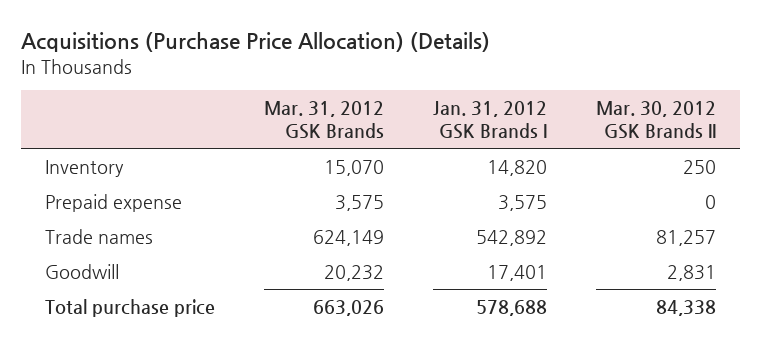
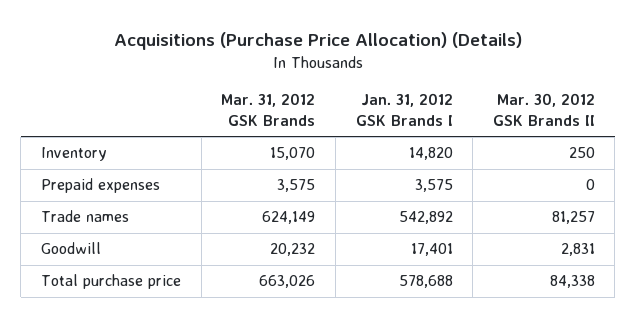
- Prepaid expense | 3,575 | 3,575 | 0
+ Prepaid expenses | 3,575 | 3,575 | 0

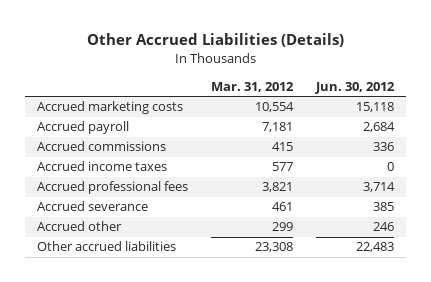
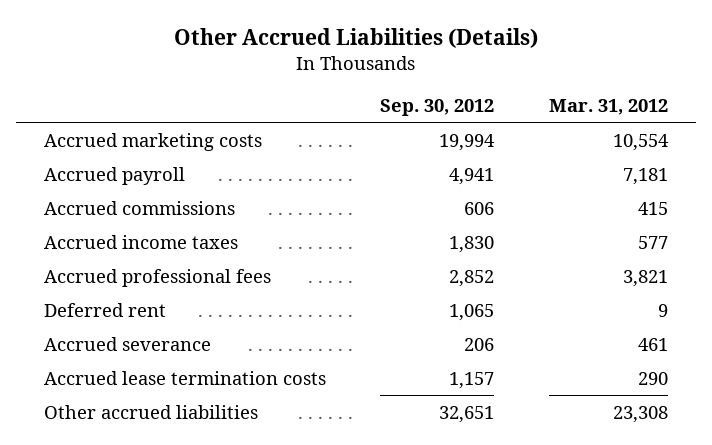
- | Mar. 31, 2012 | Jun. 30, 2012
+ | Sep. 30, 2012 | Mar. 31, 2012
+ Deferred rent | 1,065 | 9
- Accrued other | 299 | 246
+ Accrued lease termination costs | 1,157 | 290

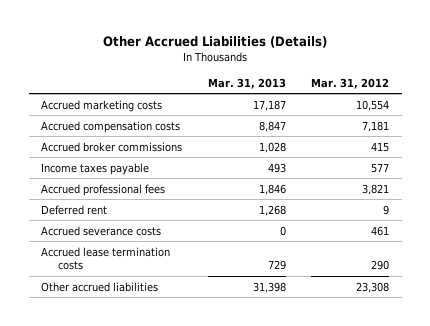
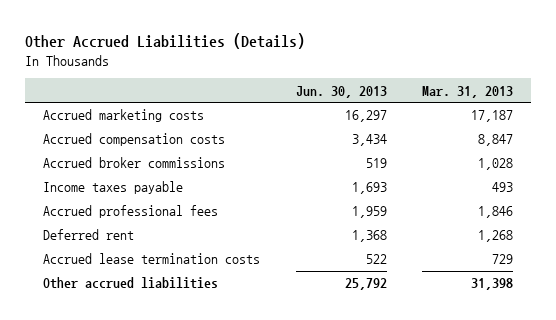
- | Mar. 31, 2013 | Mar. 31, 2012
+ | Jun. 30, 2013 | Mar. 31, 2013
- Accrued severance costs | 0 | 461

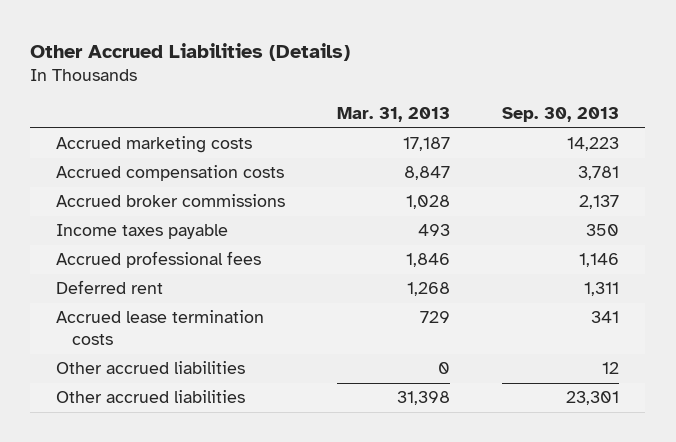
- | Jun. 30, 2013 | Mar. 31, 2013
+ | Mar. 31, 2013 | Sep. 30, 2013
+ Other accrued liabilities | 0 | 12

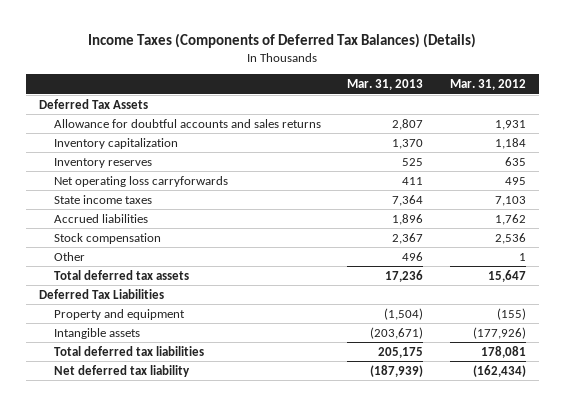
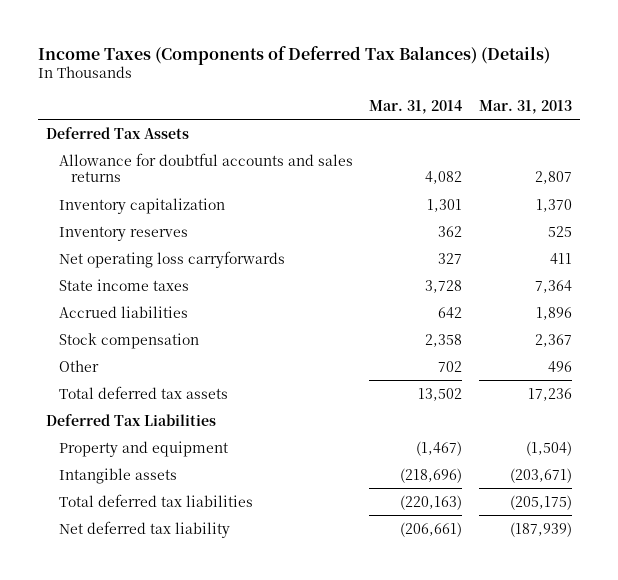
- | Mar. 31, 2013 | Mar. 31, 2012
+ | Mar. 31, 2014 | Mar. 31, 2013
- Total deferred tax liabilities | 205,175 | 178,081
+ Total deferred tax liabilities | (220,163) | (205,175)

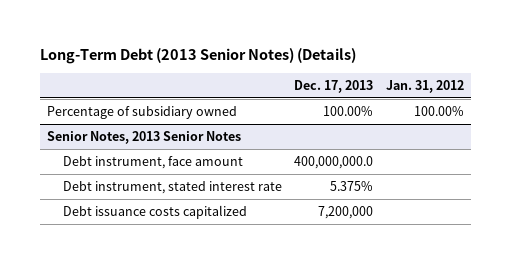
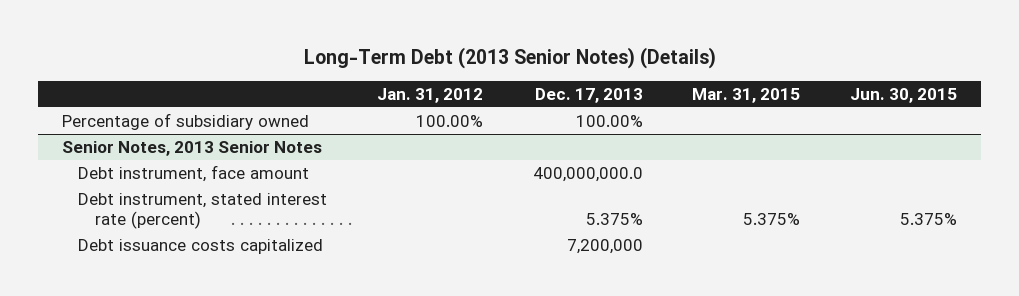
- | Dec. 17, 2013 | Jan. 31, 2012
+ | Jan. 31, 2012 | Dec. 17, 2013 | Mar. 31, 2015 | Jun. 30, 2015
@ Senior Notes, 2013 Senior Notes
- Debt instrument, stated interest rate | 5.375% |
+ Debt instrument, stated interest rate (percent) | | 5.375% | 5.375% | 5.375%

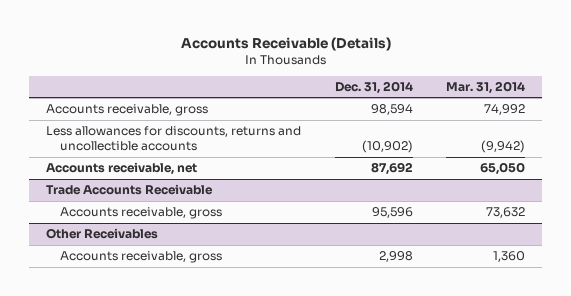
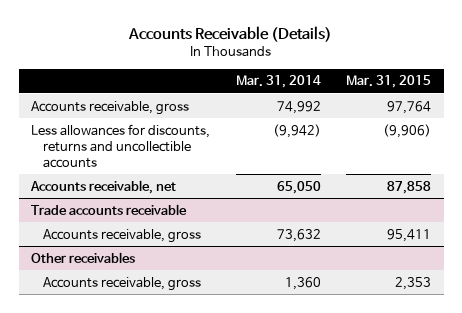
- | Dec. 31, 2014 | Mar. 31, 2014
+ | Mar. 31, 2014 | Mar. 31, 2015
- Trade Accounts Receivable
+ Trade accounts receivable
- Other Receivables
+ Other receivables

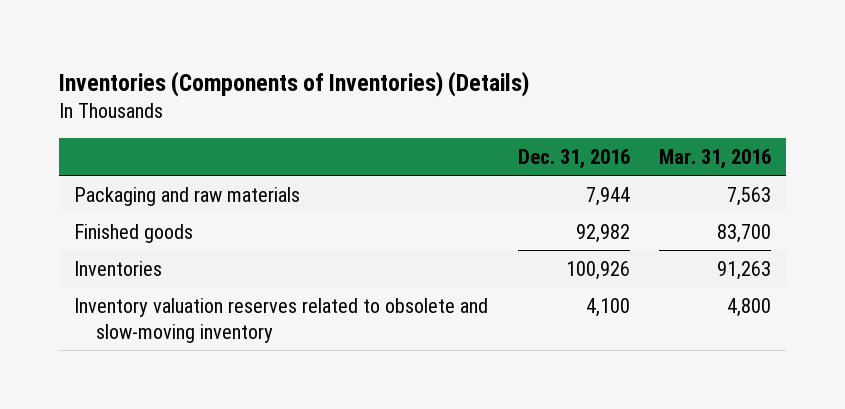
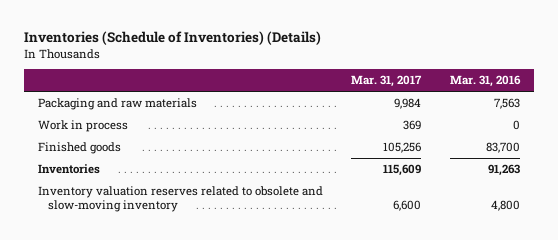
- Inventories (Components of Inventories) (Details)
+ Inventories (Schedule of Inventories) (Details)
- | Dec. 31, 2016 | Mar. 31, 2016
+ | Mar. 31, 2017 | Mar. 31, 2016
+ Work in process | 369 | 0

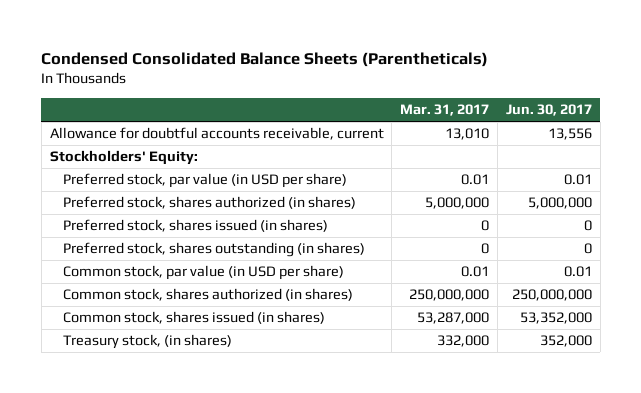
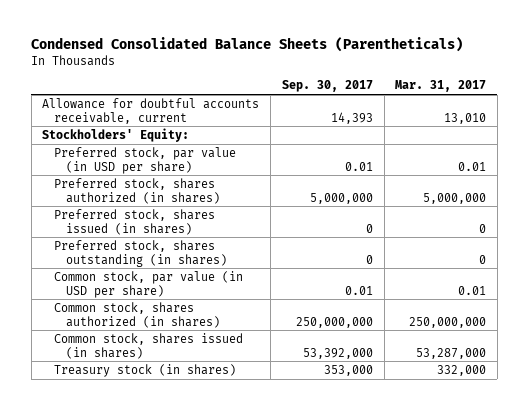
- | Mar. 31, 2017 | Jun. 30, 2017
+ | Sep. 30, 2017 | Mar. 31, 2017
- Treasury stock, (in shares) | 332,000 | 352,000
+ Treasury stock (in shares) | 353,000 | 332,000

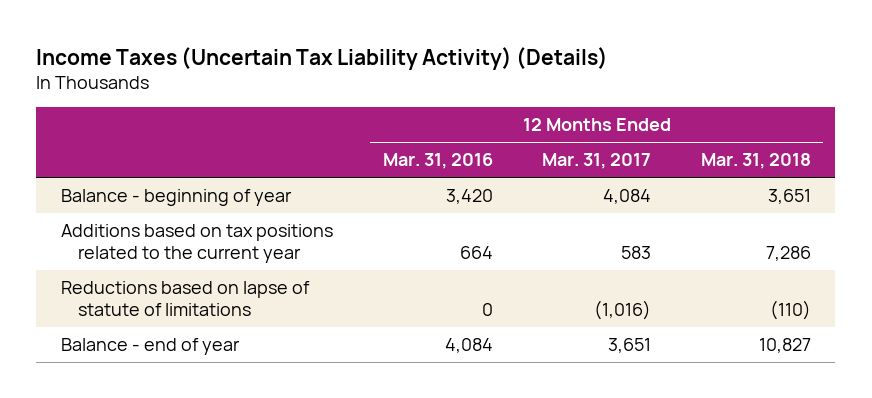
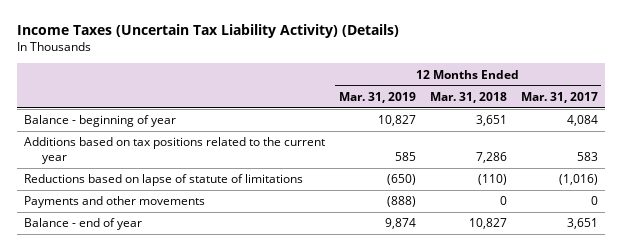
- | 12 Months Ended Mar. 31, 2016 | 12 Months Ended Mar. 31, 2017 | 12 Months Ended Mar. 31, 2018
+ | 12 Months Ended Mar. 31, 2019 | 12 Months Ended Mar. 31, 2018 | 12 Months Ended Mar. 31, 2017
+ Payments and other movements | (888) | 0 | 0

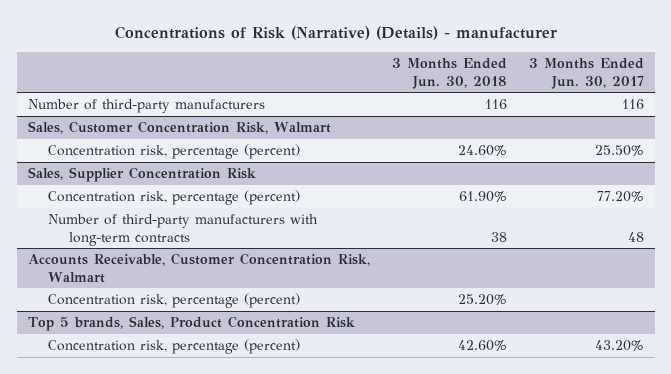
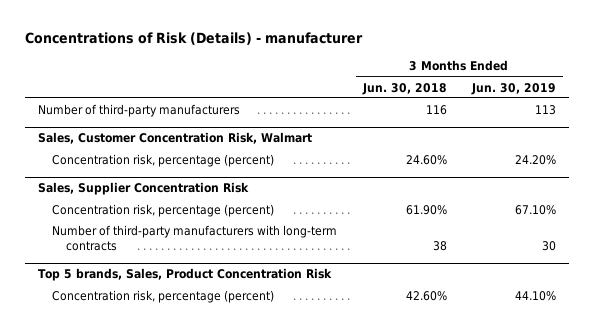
- Concentrations of Risk (Narrative) (Details) - manufacturer
+ Concentrations of Risk (Details) - manufacturer
- | 3 Months Ended Jun. 30, 2018 | 3 Months Ended Jun. 30, 2017
+ | 3 Months Ended Jun. 30, 2018 | 3 Months Ended Jun. 30, 2019
- Accounts Receivable, Customer Concentration Risk, Walmart
- Concentration risk, percentage (percent) | 25.20% |

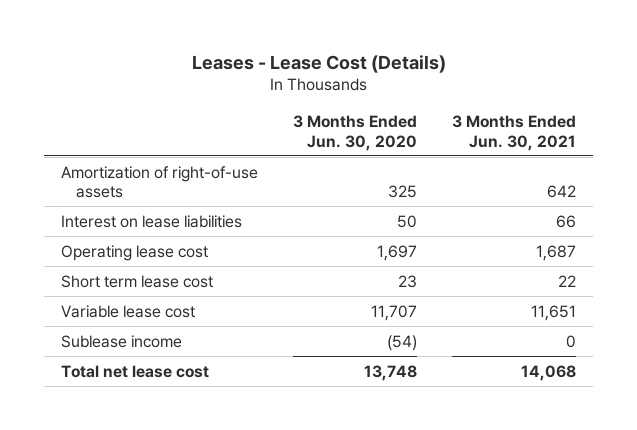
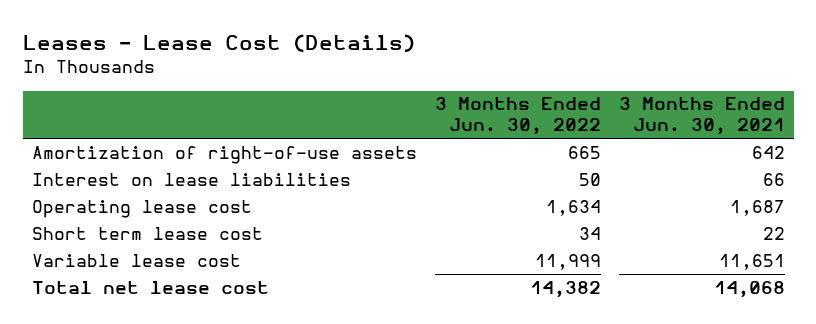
- | 3 Months Ended Jun. 30, 2020 | 3 Months Ended Jun. 30, 2021
+ | 3 Months Ended Jun. 30, 2022 | 3 Months Ended Jun. 30, 2021
- Sublease income | (54) | 0

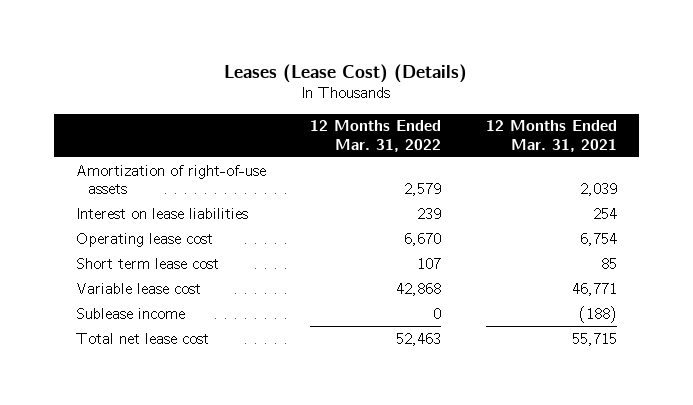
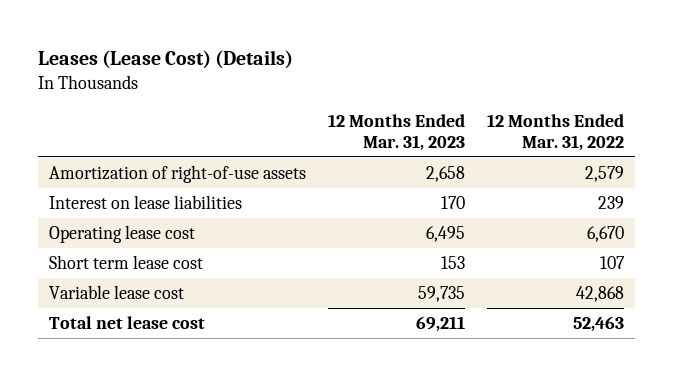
- | 12 Months Ended Mar. 31, 2022 | 12 Months Ended Mar. 31, 2021
+ | 12 Months Ended Mar. 31, 2023 | 12 Months Ended Mar. 31, 2022
- Sublease income | 0 | (188)

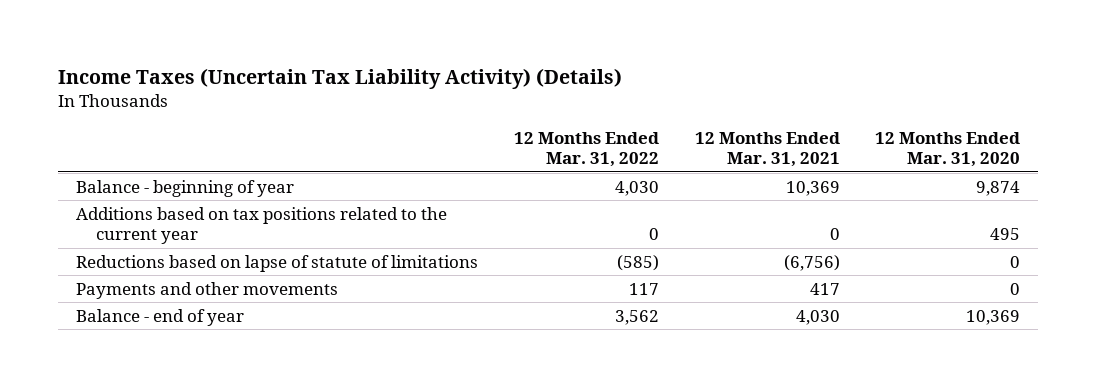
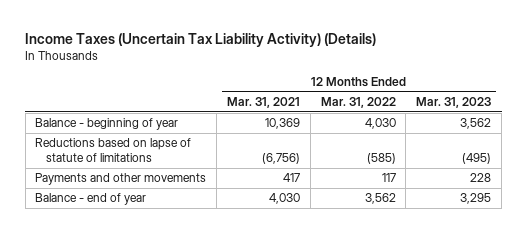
- | 12 Months Ended Mar. 31, 2022 | 12 Months Ended Mar. 31, 2021 | 12 Months Ended Mar. 31, 2020
+ | 12 Months Ended Mar. 31, 2021 | 12 Months Ended Mar. 31, 2022 | 12 Months Ended Mar. 31, 2023
- Additions based on tax positions related to the current year | 0 | 0 | 495

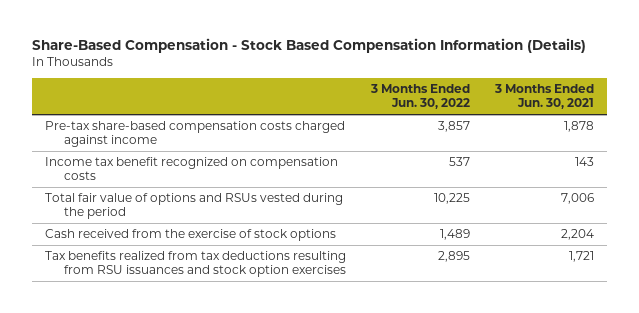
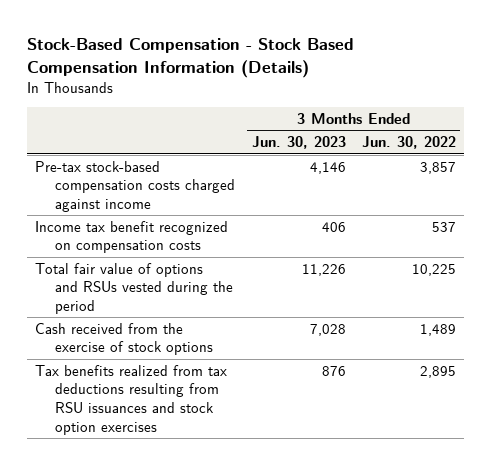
- Share-Based Compensation - Stock Based Compensation Information (Details)
+ Stock-Based Compensation - Stock Based Compensation Information (Details)
- | 3 Months Ended Jun. 30, 2022 | 3 Months Ended Jun. 30, 2021
+ | 3 Months Ended Jun. 30, 2023 | 3 Months Ended Jun. 30, 2022
- Pre-tax share-based compensation costs charged against income | 3,857 | 1,878
+ Pre-tax stock-based compensation costs charged against income | 4,146 | 3,857

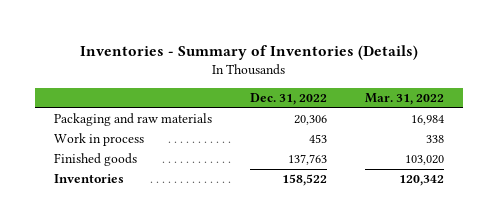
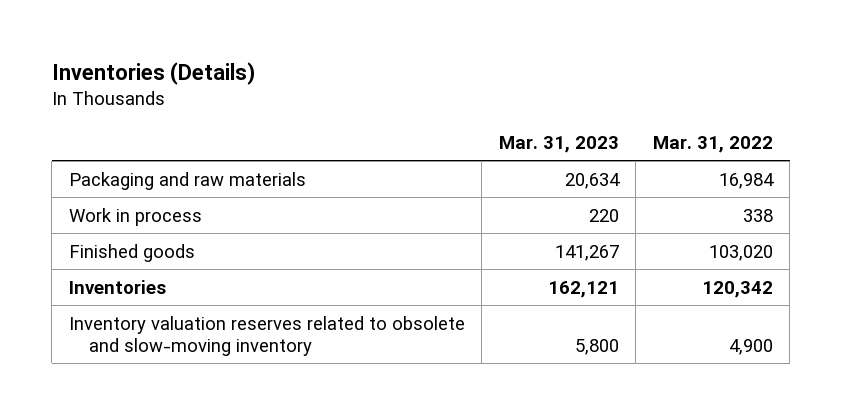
- Inventories - Summary of Inventories (Details)
+ Inventories (Details)
- | Dec. 31, 2022 | Mar. 31, 2022
+ | Mar. 31, 2023 | Mar. 31, 2022
+ Inventory valuation reserves related to obsolete and slow-moving inventory | 5,800 | 4,900

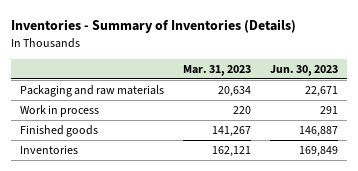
- Inventories (Details)
+ Inventories - Summary of Inventories (Details)
- | Mar. 31, 2023 | Mar. 31, 2022
+ | Mar. 31, 2023 | Jun. 30, 2023
- Inventory valuation reserves related to obsolete and slow-moving inventory | 5,800 | 4,900

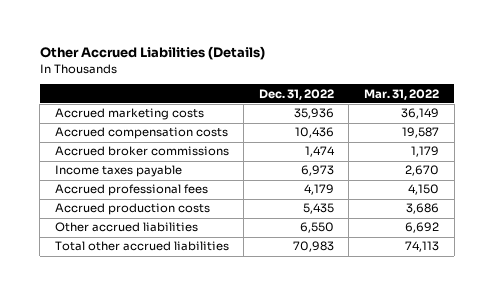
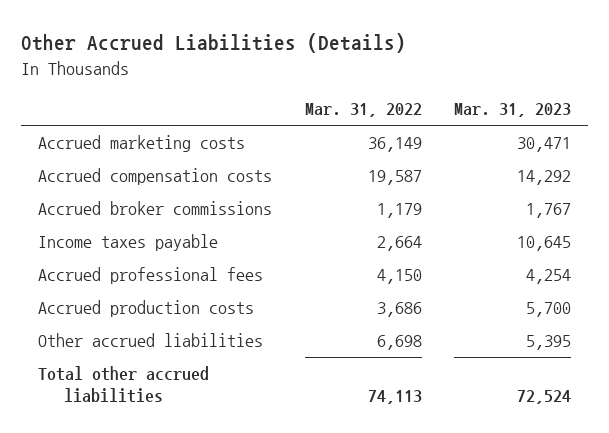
- | Dec. 31, 2022 | Mar. 31, 2022
+ | Mar. 31, 2022 | Mar. 31, 2023
- Income taxes payable | 6,973 | 2,670
+ Income taxes payable | 2,664 | 10,645
- Other accrued liabilities | 6,550 | 6,692
+ Other accrued liabilities | 6,698 | 5,395

